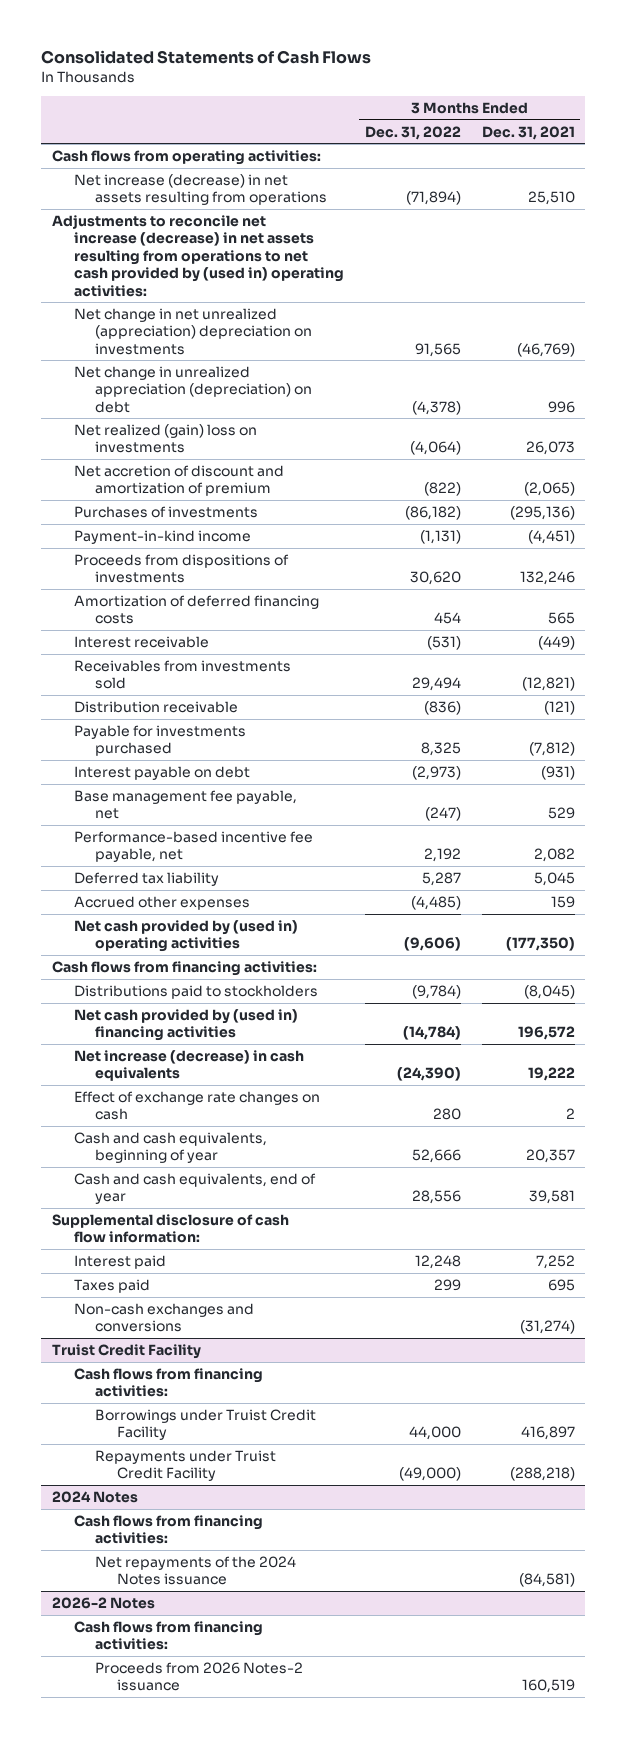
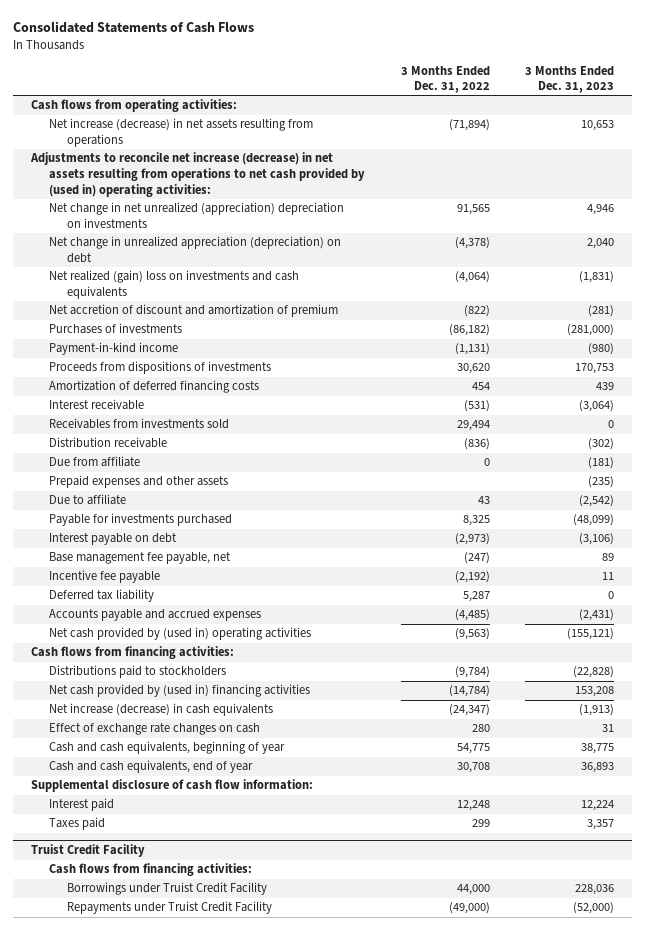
- | 3 Months Ended Dec. 31, 2022 | 3 Months Ended Dec. 31, 2021
+ | 3 Months Ended Dec. 31, 2022 | 3 Months Ended Dec. 31, 2023
- Net realized (gain) loss on investments | (4,064) | 26,073
+ Net realized (gain) loss on investments and cash equivalents | (4,064) | (1,831)
+ Due from affiliate | 0 | (181)
+ Prepaid expenses and other assets | | (235)
+ Due to affiliate | 43 | (2,542)
- Performance-based incentive fee payable, net | 2,192 | 2,082
+ Incentive fee payable | (2,192) | 11
- Accrued other expenses | (4,485) | 159
- Net cash provided by (used in) operating activities | (9,606) | (177,350)
+ Accounts payable and accrued expenses | (4,485) | (2,431)
+ Net cash provided by (used in) operating activities | (9,563) | (155,121)
- Net increase (decrease) in cash equivalents | (24,390) | 19,222
+ Net increase (decrease) in cash equivalents | (24,347) | (1,913)
- Cash and cash equivalents, beginning of year | 52,666 | 20,357
- Cash and cash equivalents, end of year | 28,556 | 39,581
+ Cash and cash equivalents, beginning of year | 54,775 | 38,775
+ Cash and cash equivalents, end of year | 30,708 | 36,893
- Non-cash exchanges and conversions | | (31,274)
- 2024 Notes
- Cash flows from financing activities:
- Net repayments of the 2024 Notes issuance | | (84,581)
- 2026-2 Notes
- Cash flows from financing activities:
- Proceeds from 2026 Notes-2 issuance | | 160,519

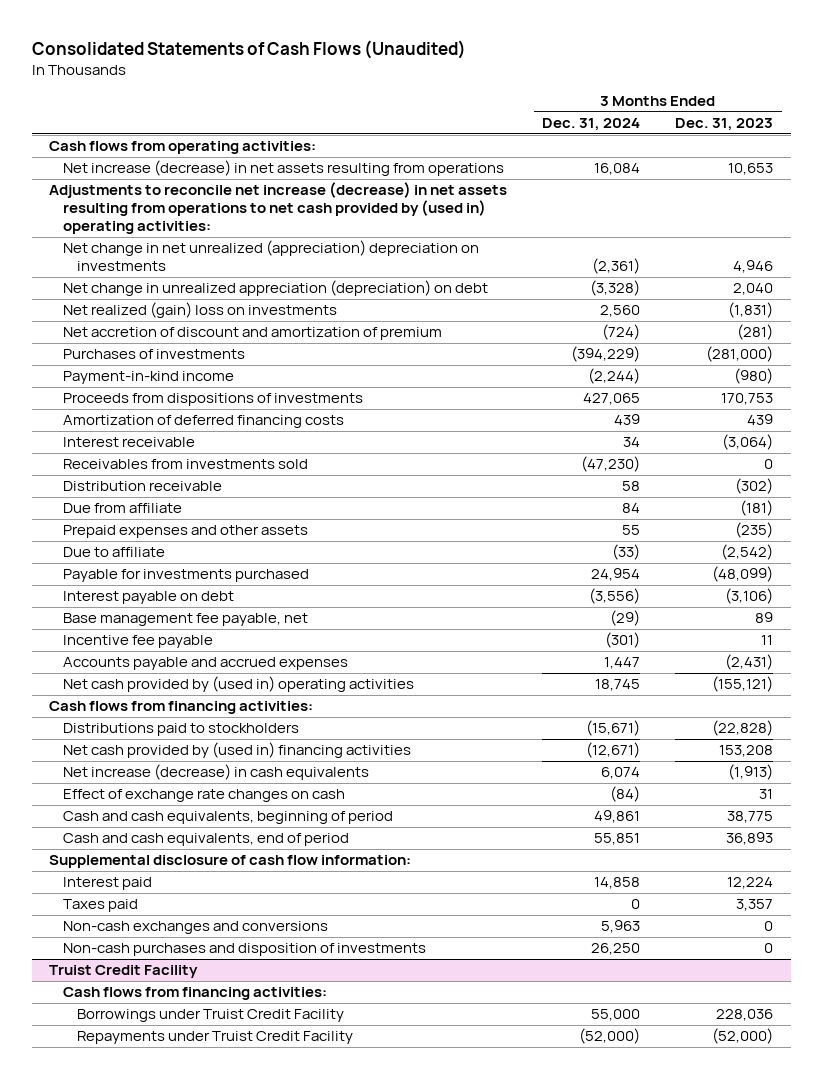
- Consolidated Statements of Cash Flows
+ Consolidated Statements of Cash Flows (Unaudited)
- | 3 Months Ended Dec. 31, 2022 | 3 Months Ended Dec. 31, 2023
+ | 3 Months Ended Dec. 31, 2024 | 3 Months Ended Dec. 31, 2023
- Net realized (gain) loss on investments and cash equivalents | (4,064) | (1,831)
+ Net realized (gain) loss on investments | 2,560 | (1,831)
- Deferred tax liability | 5,287 | 0
- Cash and cash equivalents, beginning of year | 54,775 | 38,775
- Cash and cash equivalents, end of year | 30,708 | 36,893
+ Cash and cash equivalents, beginning of period | 49,861 | 38,775
+ Cash and cash equivalents, end of period | 55,851 | 36,893
+ Non-cash exchanges and conversions | 5,963 | 0
+ Non-cash purchases and disposition of investments | 26,250 | 0

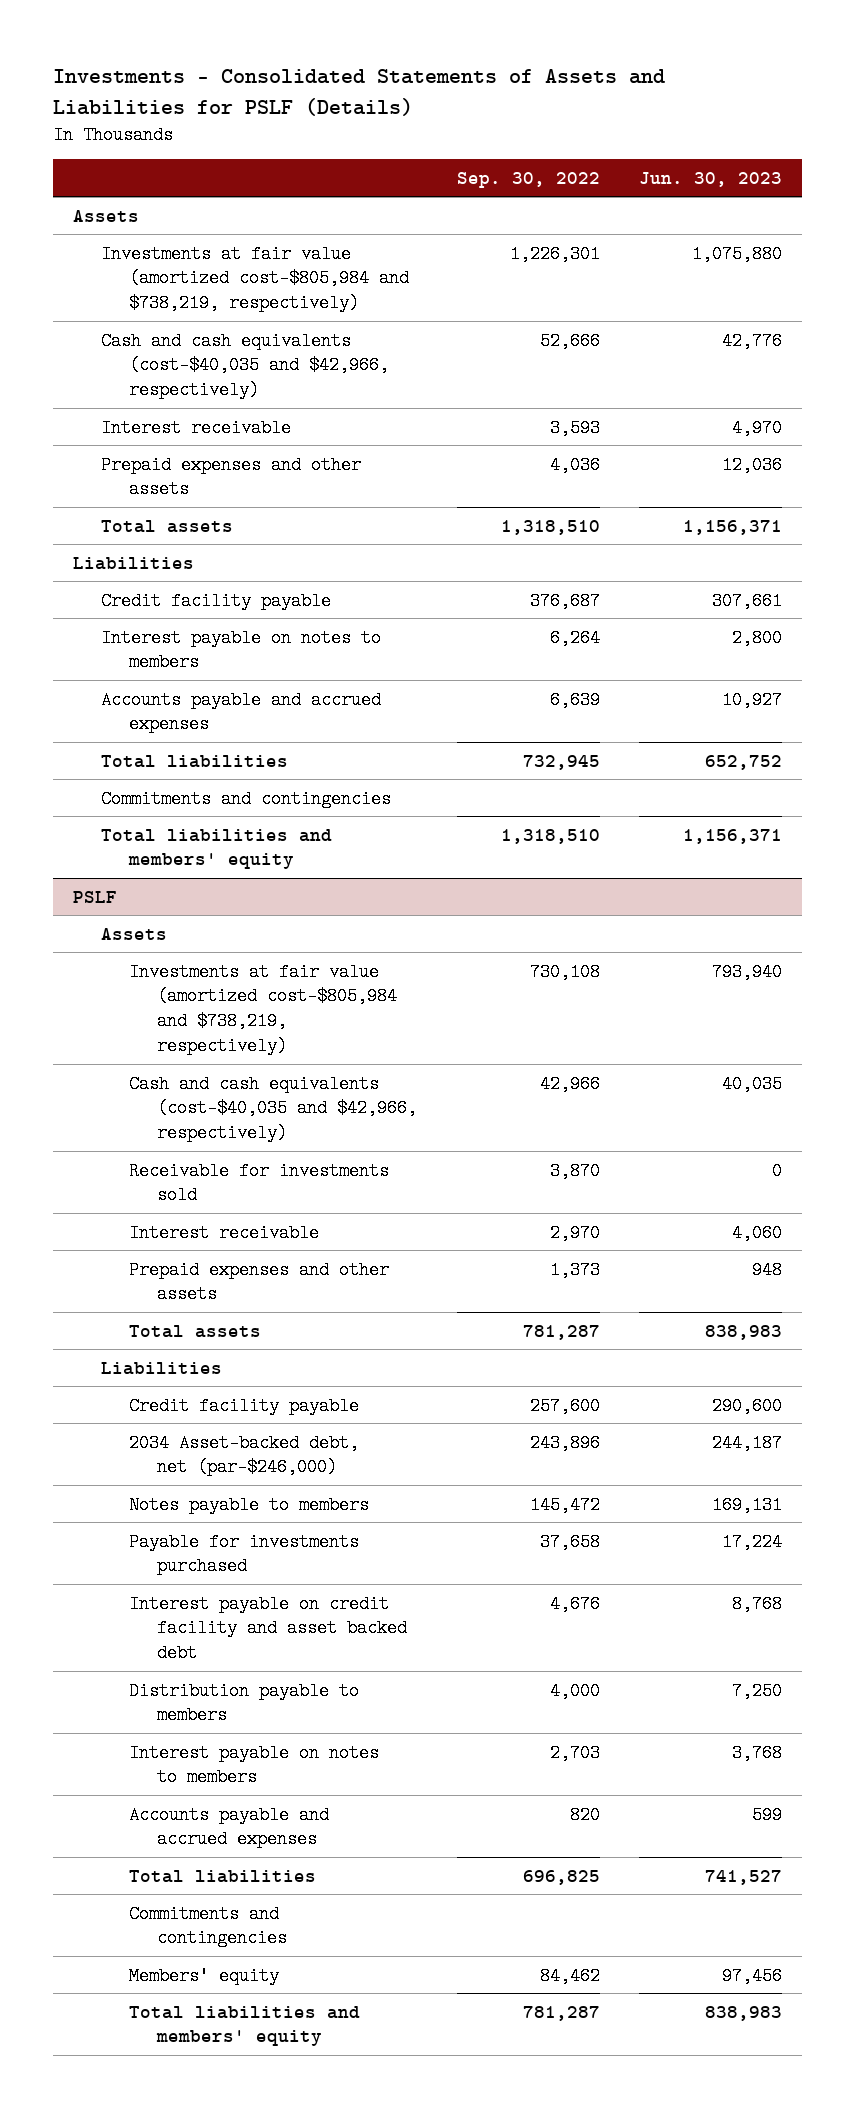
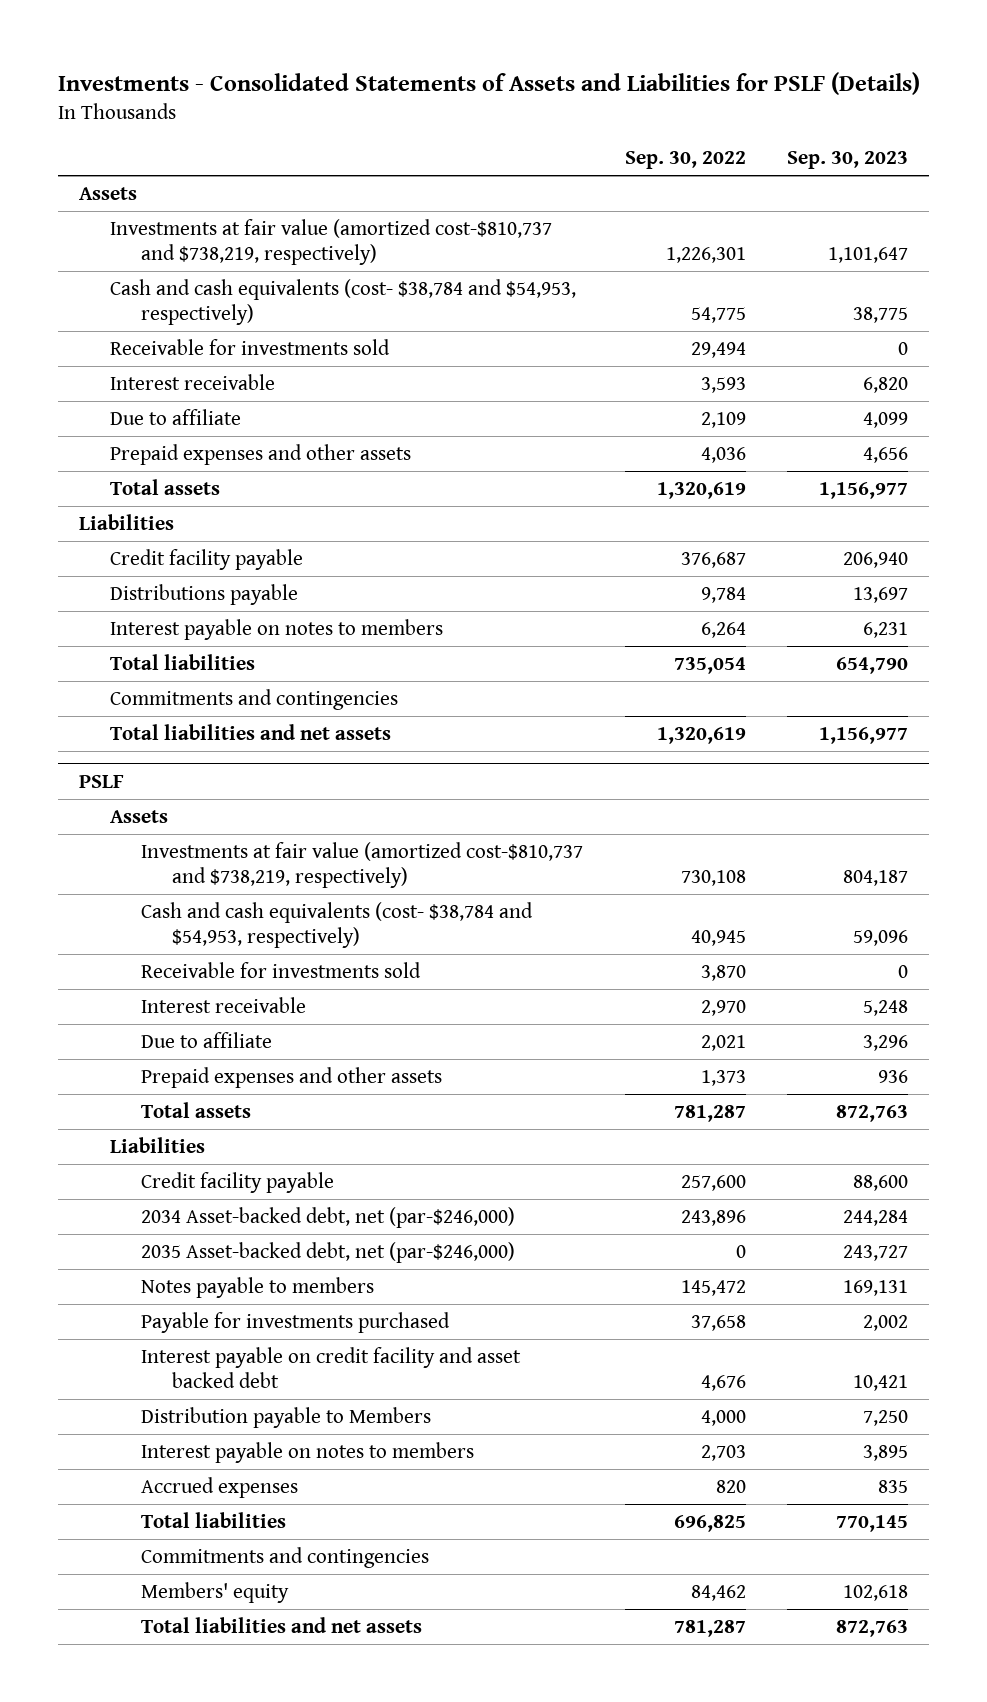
- | Sep. 30, 2022 | Jun. 30, 2023
+ | Sep. 30, 2022 | Sep. 30, 2023
- Investments at fair value (amortized cost-$805,984 and $738,219, respectively) | 1,226,301 | 1,075,880
- Cash and cash equivalents (cost-$40,035 and $42,966, respectively) | 52,666 | 42,776
+ Investments at fair value (amortized cost-$810,737 and $738,219, respectively) | 1,226,301 | 1,101,647
+ Cash and cash equivalents (cost- $38,784 and $54,953, respectively) | 54,775 | 38,775
+ Receivable for investments sold | 29,494 | 0
+ Due to affiliate | 2,109 | 4,099
- Total assets | 1,318,510 | 1,156,371
+ Total assets | 1,320,619 | 1,156,977
+ Distributions payable | 9,784 | 13,697
- Accounts payable and accrued expenses | 6,639 | 10,927
- Total liabilities | 732,945 | 652,752
+ Total liabilities | 735,054 | 654,790
- Total liabilities and members' equity | 1,318,510 | 1,156,371
+ Total liabilities and net assets | 1,320,619 | 1,156,977
@ PSLF
- Investments at fair value (amortized cost-$805,984 and $738,219, respectively) | 730,108 | 793,940
- Cash and cash equivalents (cost-$40,035 and $42,966, respectively) | 42,966 | 40,035
+ Investments at fair value (amortized cost-$810,737 and $738,219, respectively) | 730,108 | 804,187
+ Cash and cash equivalents (cost- $38,784 and $54,953, respectively) | 40,945 | 59,096
+ Due to affiliate | 2,021 | 3,296
+ 2035 Asset-backed debt, net (par-$246,000) | 0 | 243,727
- Distribution payable to members | 4,000 | 7,250
+ Distribution payable to Members | 4,000 | 7,250
- Accounts payable and accrued expenses | 820 | 599
+ Accrued expenses | 820 | 835
- Total liabilities and members' equity | 781,287 | 838,983
+ Total liabilities and net assets | 781,287 | 872,763

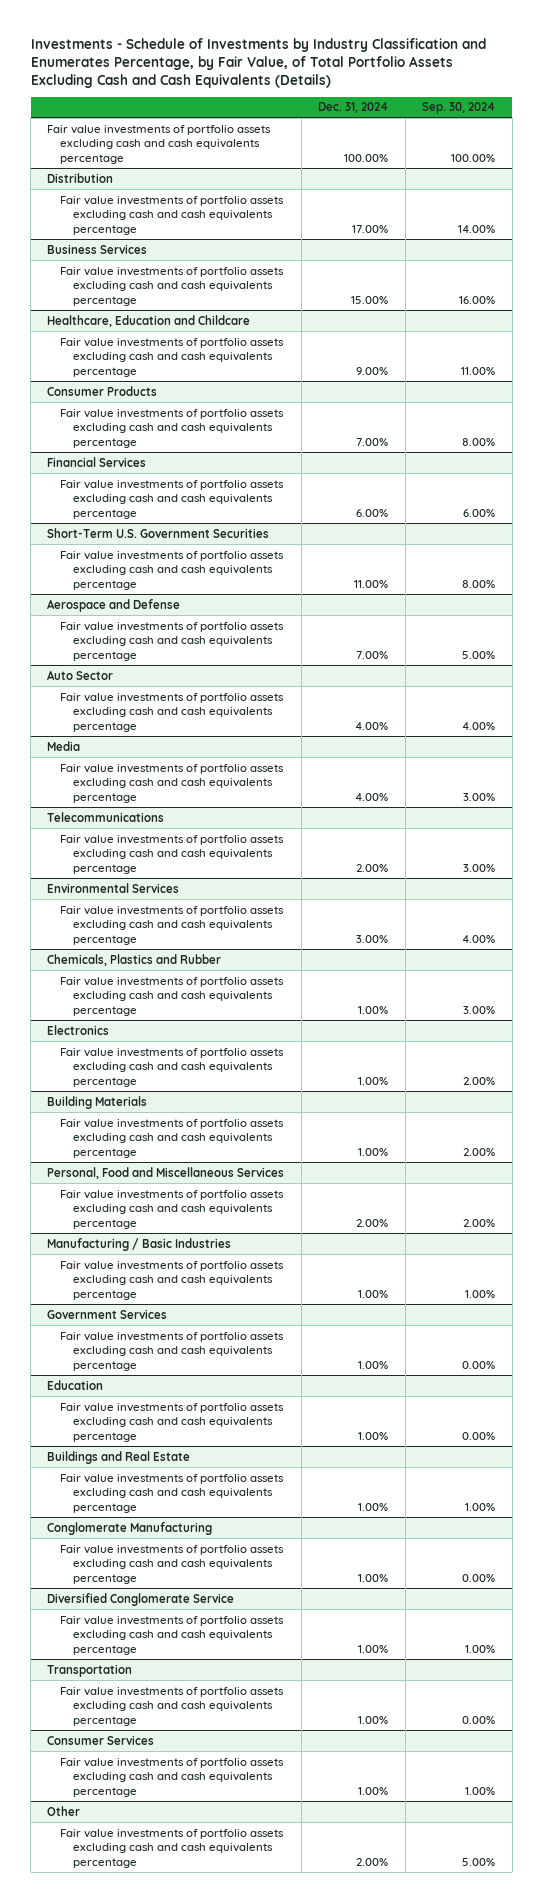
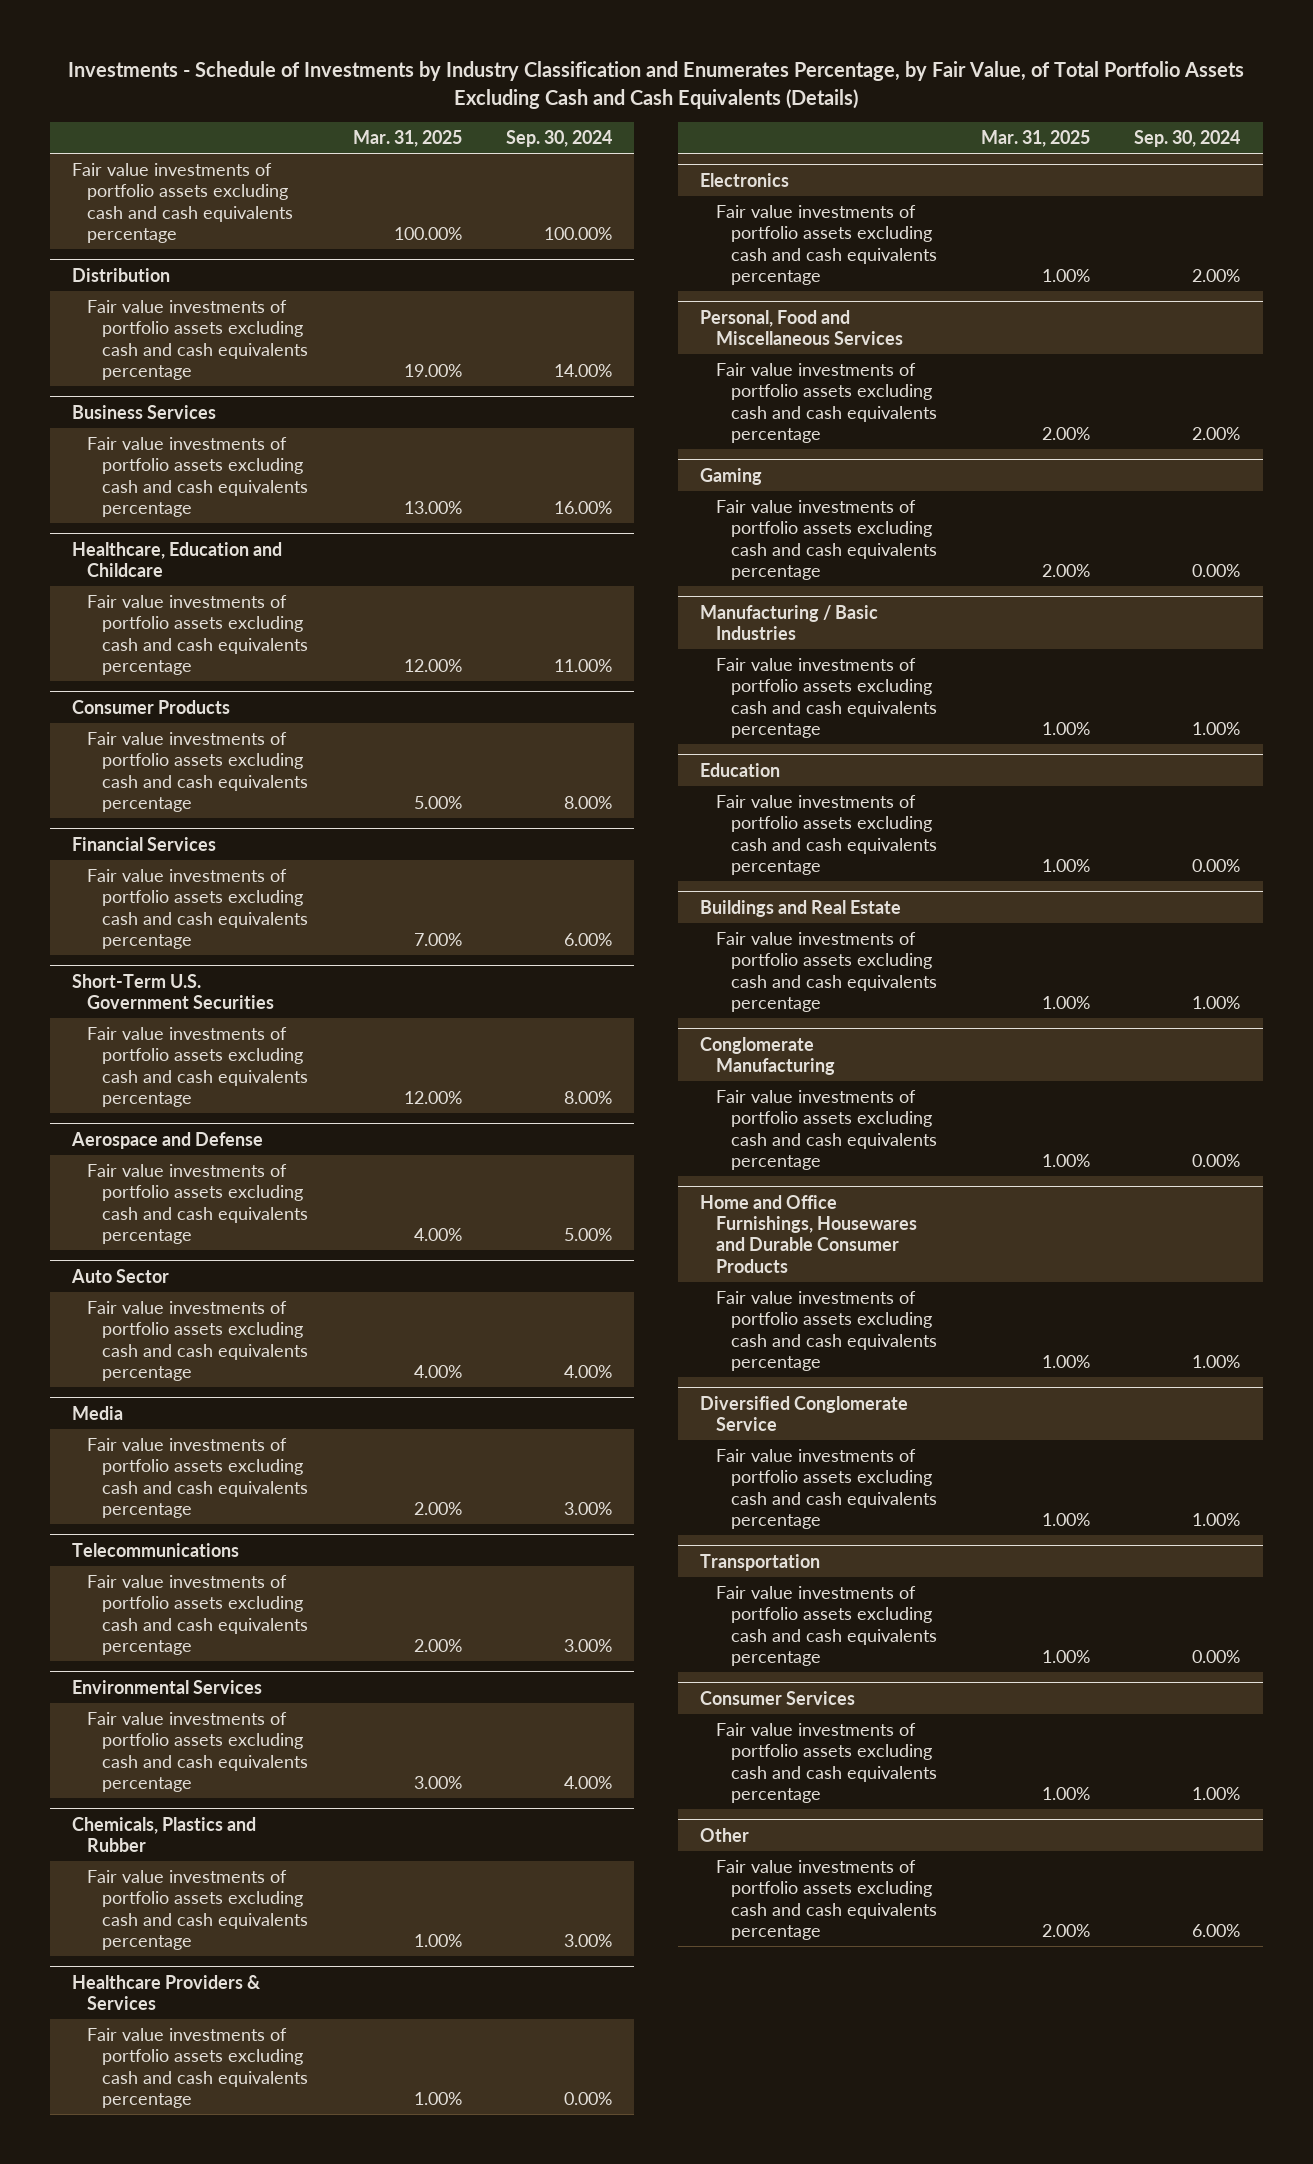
- | Dec. 31, 2024 | Sep. 30, 2024
+ | Mar. 31, 2025 | Sep. 30, 2024
+ Healthcare Providers & Services
+ Fair value investments of portfolio assets excluding cash and cash equivalents percentage | 1.00% | 0.00%
- Building Materials
- Fair value investments of portfolio assets excluding cash and cash equivalents percentage | 1.00% | 2.00%
+ Gaming
+ Fair value investments of portfolio assets excluding cash and cash equivalents percentage | 2.00% | 0.00%
- Government Services
- Fair value investments of portfolio assets excluding cash and cash equivalents percentage | 1.00% | 0.00%
+ Home and Office Furnishings, Housewares and Durable Consumer Products
+ Fair value investments of portfolio assets excluding cash and cash equivalents percentage | 1.00% | 1.00%
@ Other
- Fair value investments of portfolio assets excluding cash and cash equivalents percentage | 2.00% | 5.00%
+ Fair value investments of portfolio assets excluding cash and cash equivalents percentage | 2.00% | 6.00%

